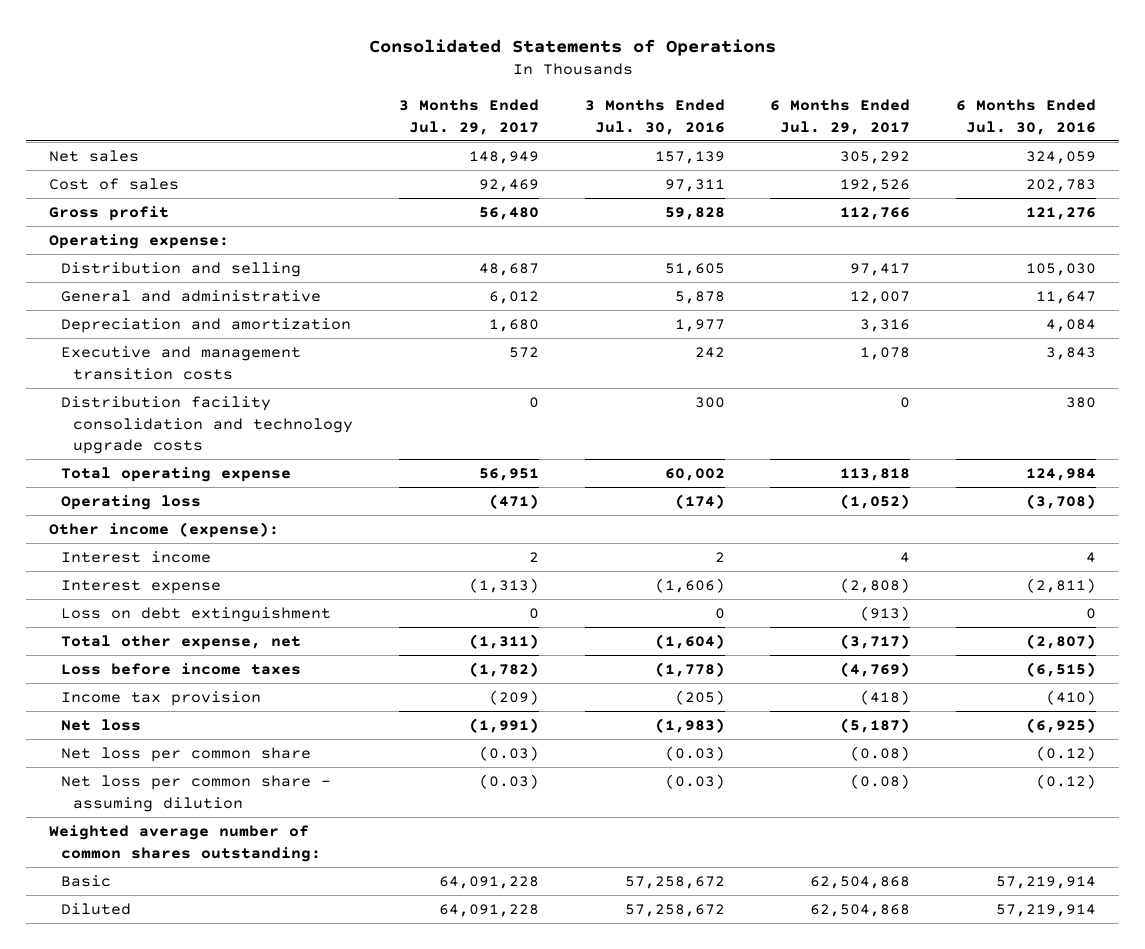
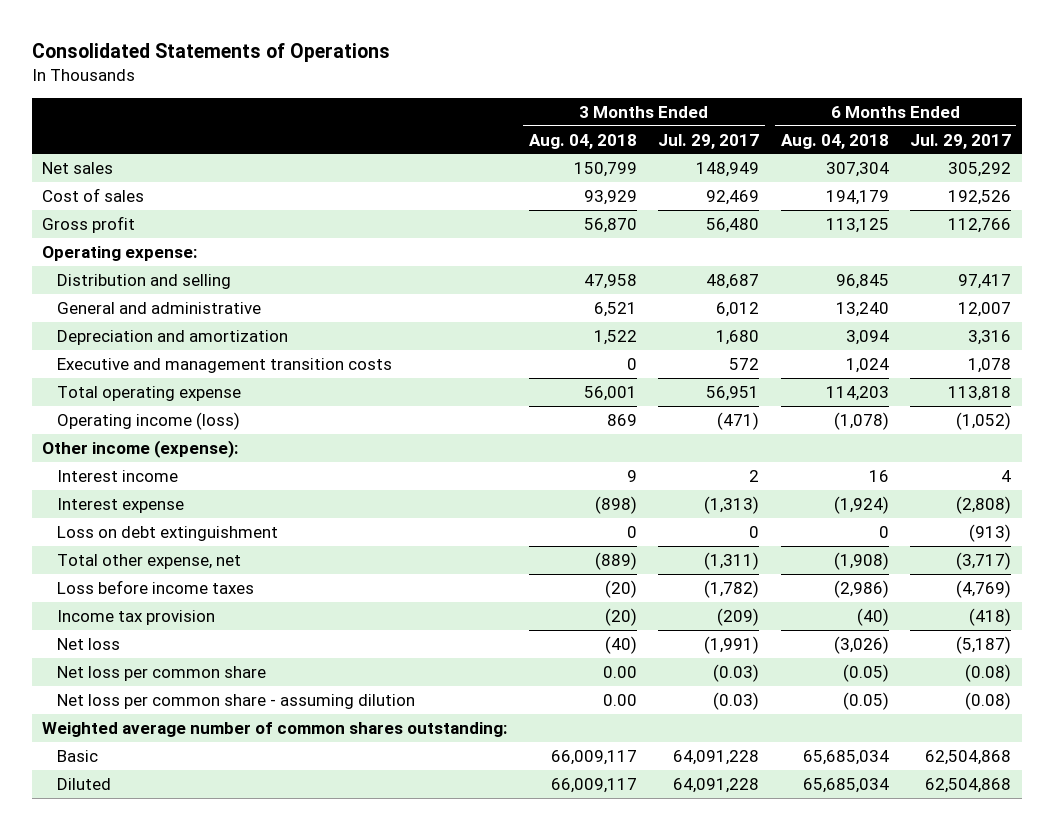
- | 3 Months Ended Jul. 29, 2017 | 3 Months Ended Jul. 30, 2016 | 6 Months Ended Jul. 29, 2017 | 6 Months Ended Jul. 30, 2016
+ | 3 Months Ended Aug. 04, 2018 | 3 Months Ended Jul. 29, 2017 | 6 Months Ended Aug. 04, 2018 | 6 Months Ended Jul. 29, 2017
- Distribution facility consolidation and technology upgrade costs | 0 | 300 | 0 | 380
- Operating loss | (471) | (174) | (1,052) | (3,708)
+ Operating income (loss) | 869 | (471) | (1,078) | (1,052)

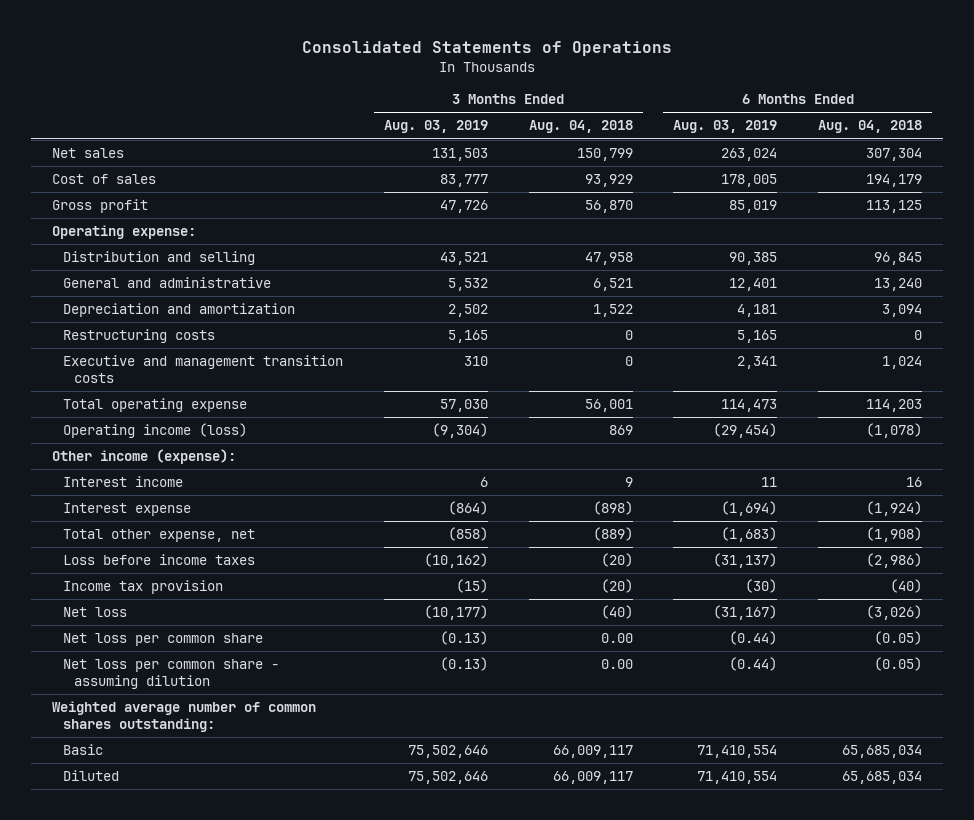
- | 3 Months Ended Aug. 04, 2018 | 3 Months Ended Jul. 29, 2017 | 6 Months Ended Aug. 04, 2018 | 6 Months Ended Jul. 29, 2017
+ | 3 Months Ended Aug. 03, 2019 | 3 Months Ended Aug. 04, 2018 | 6 Months Ended Aug. 03, 2019 | 6 Months Ended Aug. 04, 2018
+ Restructuring costs | 5,165 | 0 | 5,165 | 0
- Loss on debt extinguishment | 0 | 0 | 0 | (913)

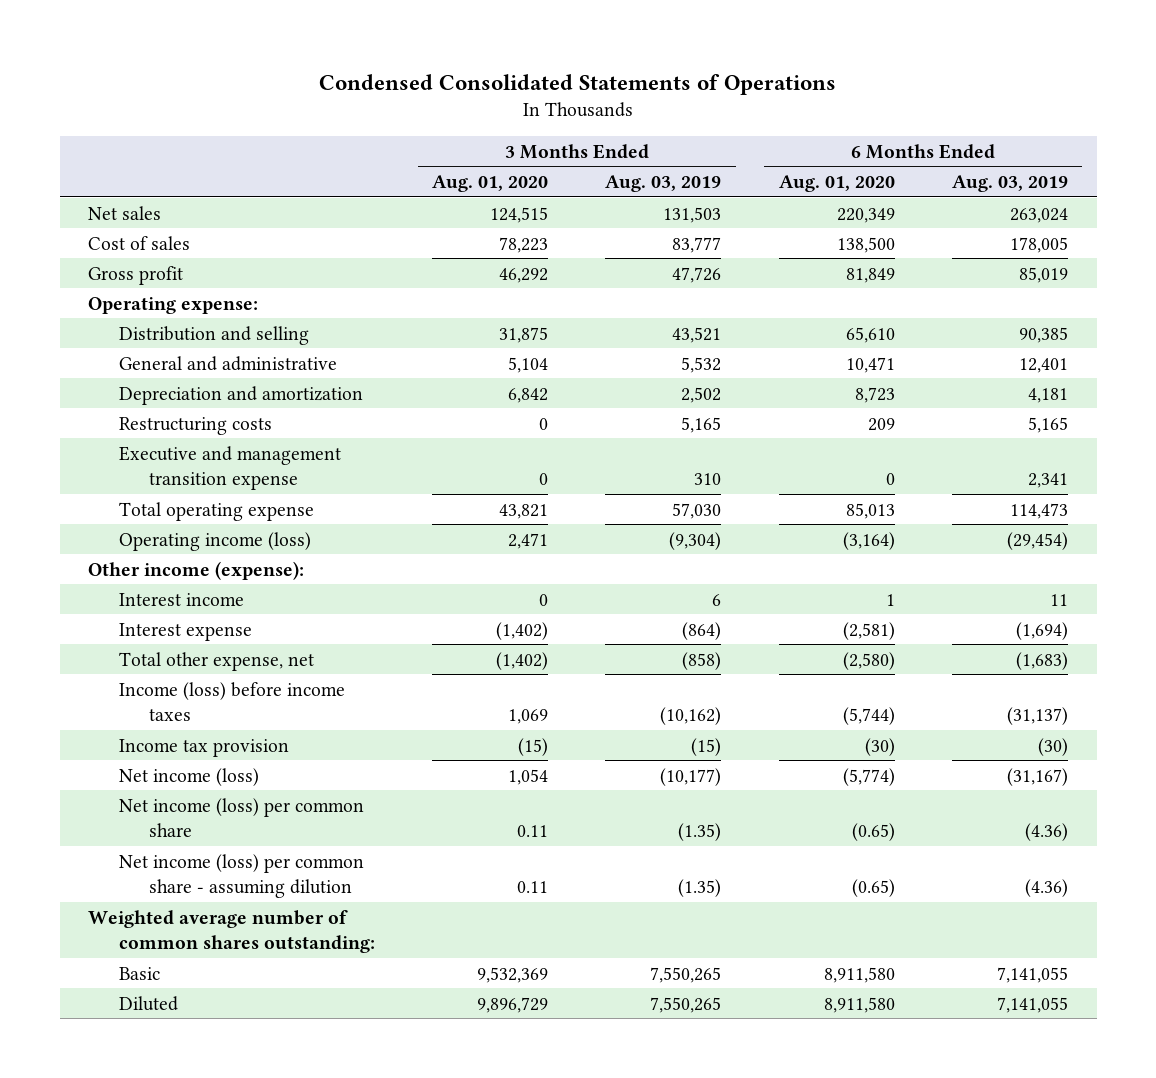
- Consolidated Statements of Operations
+ Condensed Consolidated Statements of Operations
- | 3 Months Ended Aug. 03, 2019 | 3 Months Ended Aug. 04, 2018 | 6 Months Ended Aug. 03, 2019 | 6 Months Ended Aug. 04, 2018
+ | 3 Months Ended Aug. 01, 2020 | 3 Months Ended Aug. 03, 2019 | 6 Months Ended Aug. 01, 2020 | 6 Months Ended Aug. 03, 2019
- Executive and management transition costs | 310 | 0 | 2,341 | 1,024
+ Executive and management transition expense | 0 | 310 | 0 | 2,341
- Loss before income taxes | (10,162) | (20) | (31,137) | (2,986)
+ Income (loss) before income taxes | 1,069 | (10,162) | (5,744) | (31,137)
- Net loss | (10,177) | (40) | (31,167) | (3,026)
- Net loss per common share | (0.13) | 0.00 | (0.44) | (0.05)
- Net loss per common share - assuming dilution | (0.13) | 0.00 | (0.44) | (0.05)
+ Net income (loss) | 1,054 | (10,177) | (5,774) | (31,167)
+ Net income (loss) per common share | 0.11 | (1.35) | (0.65) | (4.36)
+ Net income (loss) per common share - assuming dilution | 0.11 | (1.35) | (0.65) | (4.36)
- Basic | 75,502,646 | 66,009,117 | 71,410,554 | 65,685,034
- Diluted | 75,502,646 | 66,009,117 | 71,410,554 | 65,685,034
+ Basic | 9,532,369 | 7,550,265 | 8,911,580 | 7,141,055
+ Diluted | 9,896,729 | 7,550,265 | 8,911,580 | 7,141,055

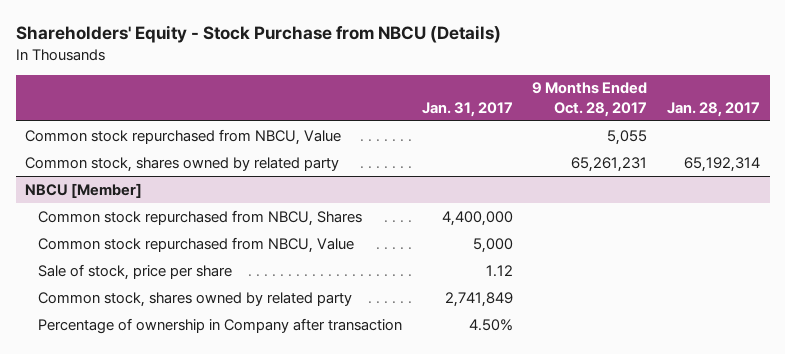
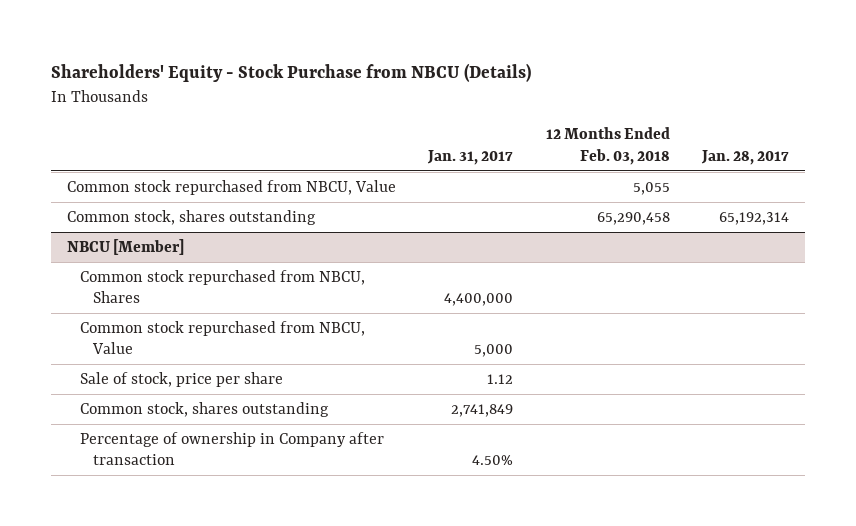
- | Jan. 31, 2017 | 9 Months Ended Oct. 28, 2017 | Jan. 28, 2017
+ | Jan. 31, 2017 | 12 Months Ended Feb. 03, 2018 | Jan. 28, 2017
- Common stock, shares owned by related party | | 65,261,231 | 65,192,314
+ Common stock, shares outstanding | | 65,290,458 | 65,192,314
@ NBCU [Member]
- Common stock, shares owned by related party | 2,741,849 | |
+ Common stock, shares outstanding | 2,741,849 | |

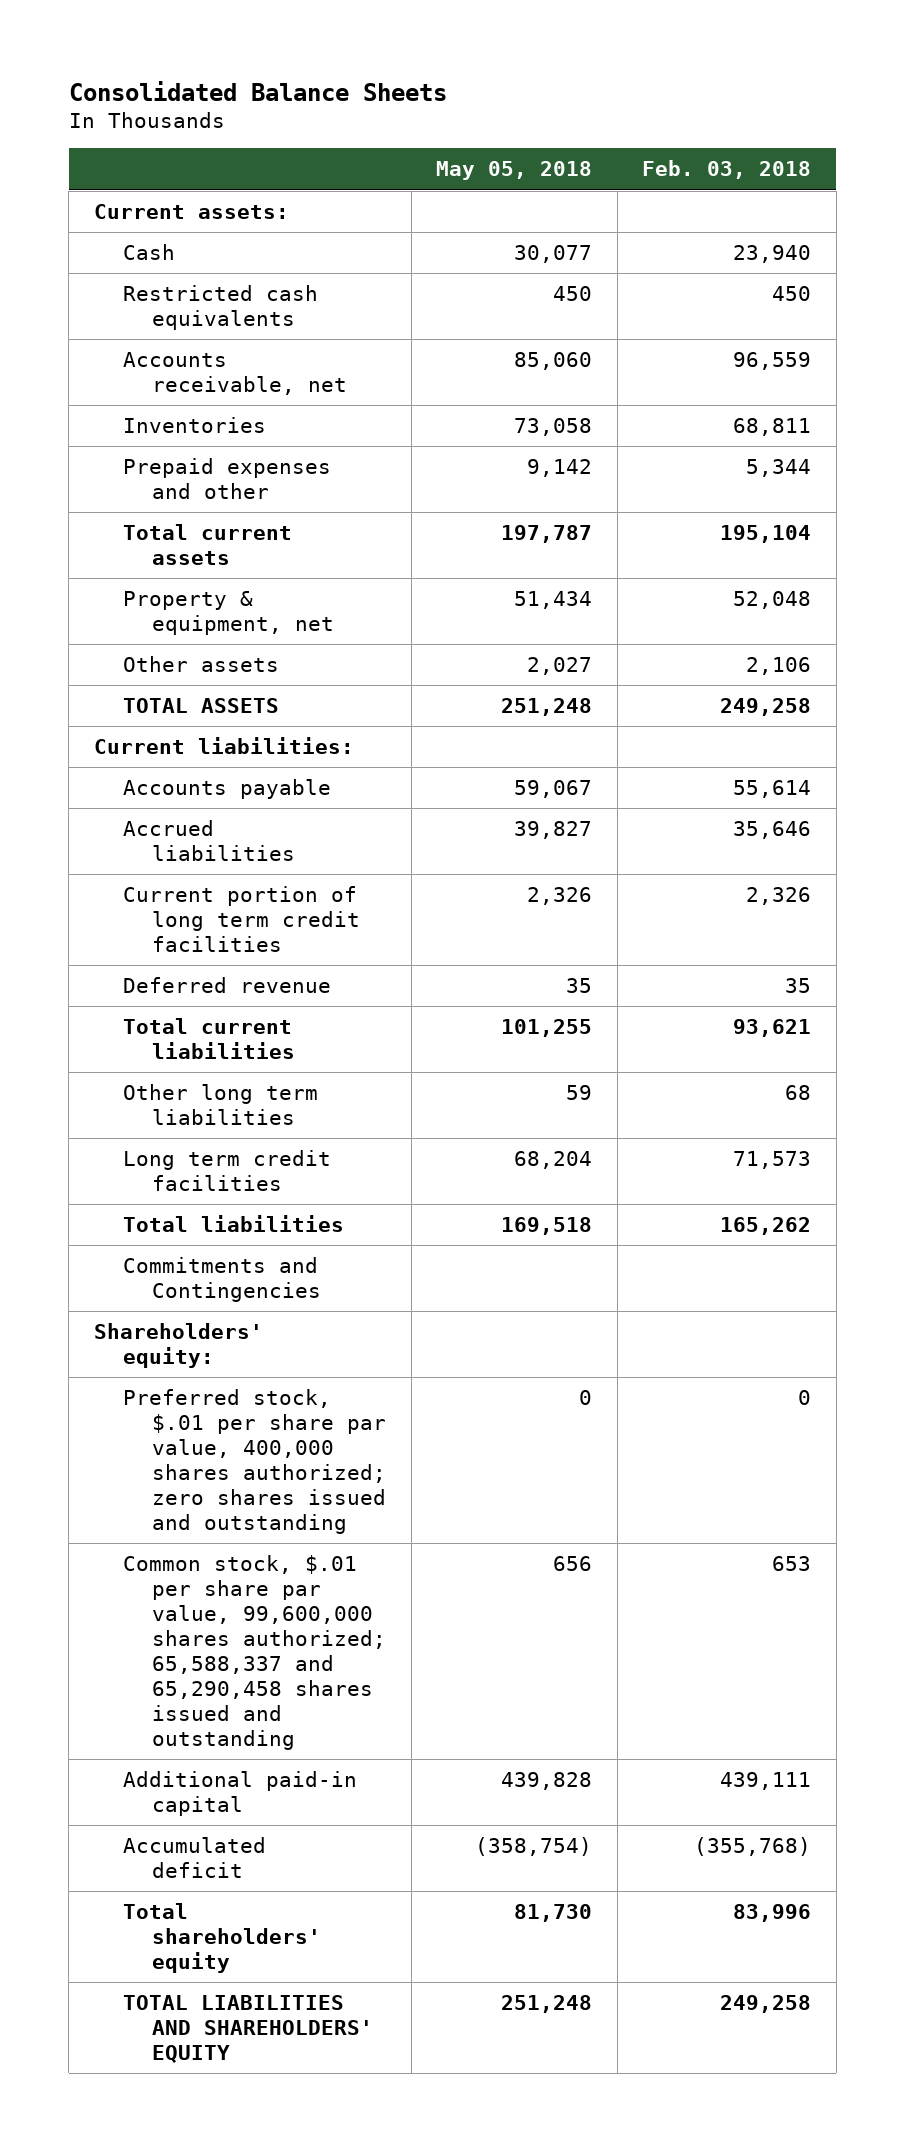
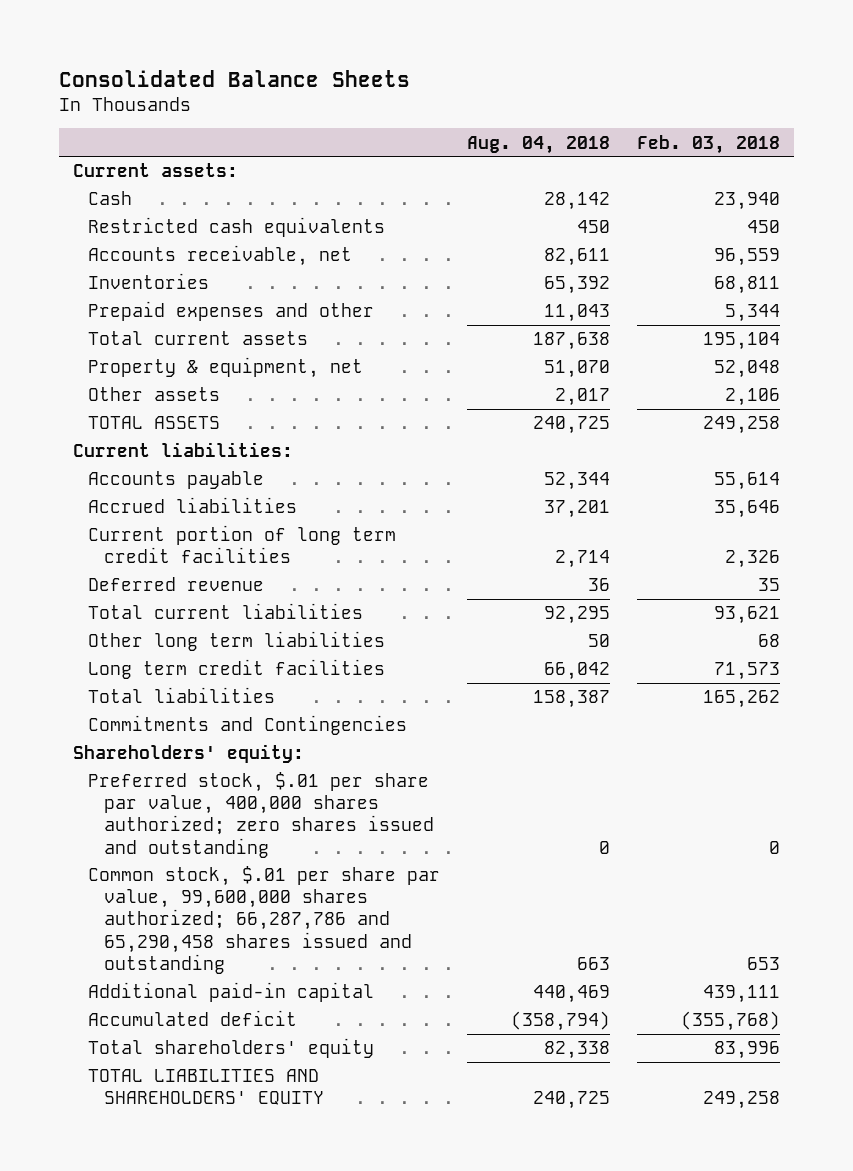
- | May 05, 2018 | Feb. 03, 2018
+ | Aug. 04, 2018 | Feb. 03, 2018
- Common stock, $.01 per share par value, 99,600,000 shares authorized; 65,588,337 and 65,290,458 shares issued and outstanding | 656 | 653
+ Common stock, $.01 per share par value, 99,600,000 shares authorized; 66,287,786 and 65,290,458 shares issued and outstanding | 663 | 653

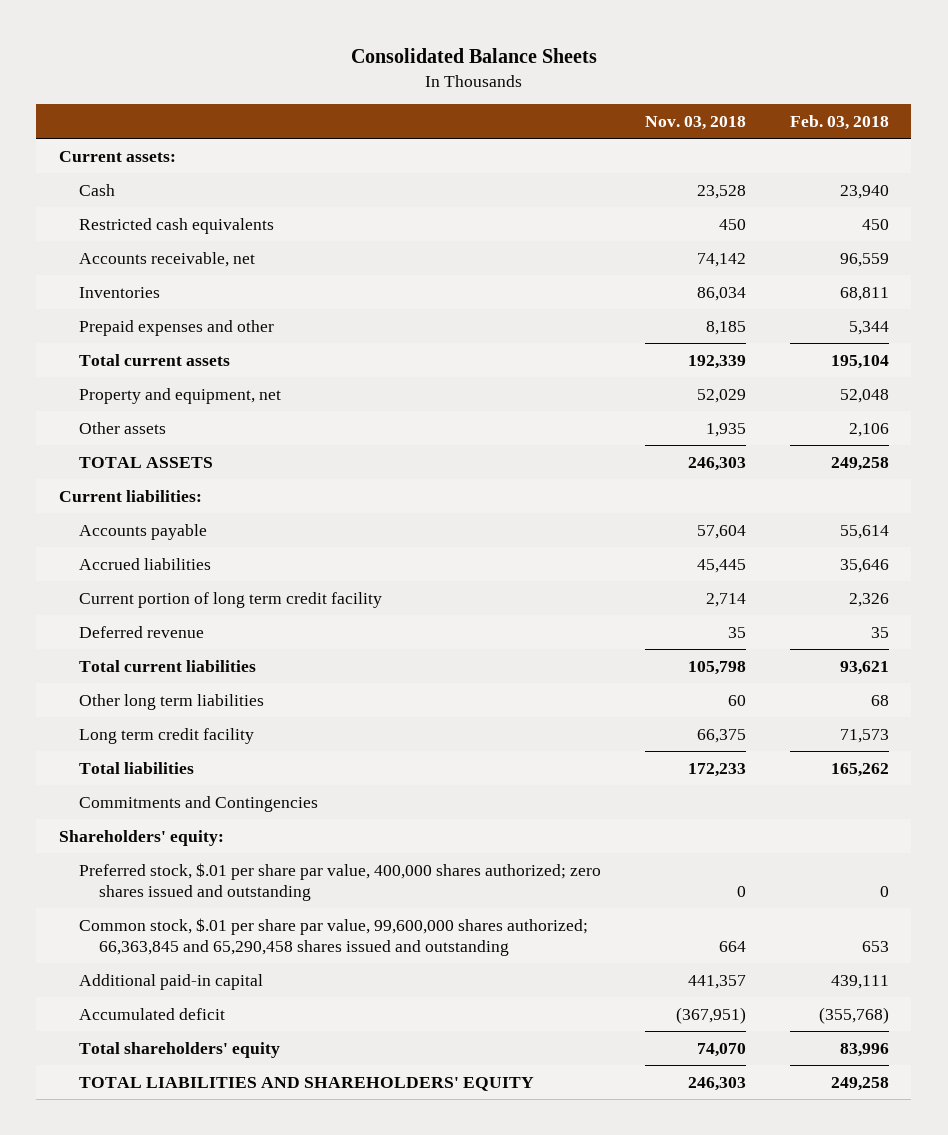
- | Aug. 04, 2018 | Feb. 03, 2018
+ | Nov. 03, 2018 | Feb. 03, 2018
- Property & equipment, net | 51,070 | 52,048
+ Property and equipment, net | 52,029 | 52,048
- Current portion of long term credit facilities | 2,714 | 2,326
+ Current portion of long term credit facility | 2,714 | 2,326
- Long term credit facilities | 66,042 | 71,573
+ Long term credit facility | 66,375 | 71,573
- Common stock, $.01 per share par value, 99,600,000 shares authorized; 66,287,786 and 65,290,458 shares issued and outstanding | 663 | 653
+ Common stock, $.01 per share par value, 99,600,000 shares authorized; 66,363,845 and 65,290,458 shares issued and outstanding | 664 | 653

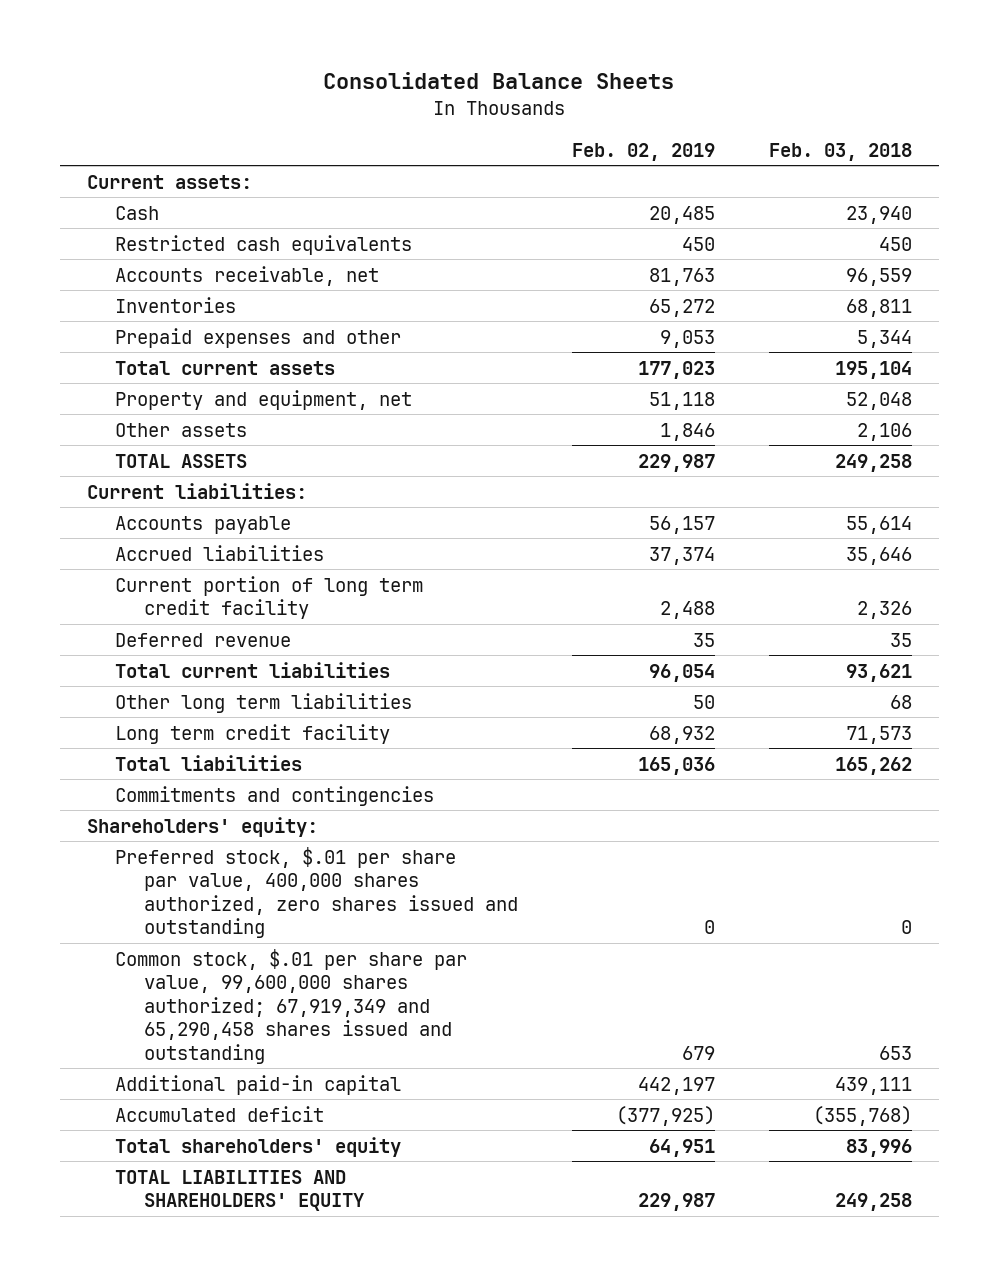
- | Nov. 03, 2018 | Feb. 03, 2018
+ | Feb. 02, 2019 | Feb. 03, 2018
- Commitments and Contingencies
+ Commitments and contingencies
- Preferred stock, $.01 per share par value, 400,000 shares authorized; zero shares issued and outstanding | 0 | 0
- Common stock, $.01 per share par value, 99,600,000 shares authorized; 66,363,845 and 65,290,458 shares issued and outstanding | 664 | 653
+ Preferred stock, $.01 per share par value, 400,000 shares authorized, zero shares issued and outstanding | 0 | 0
+ Common stock, $.01 per share par value, 99,600,000 shares authorized; 67,919,349 and 65,290,458 shares issued and outstanding | 679 | 653

